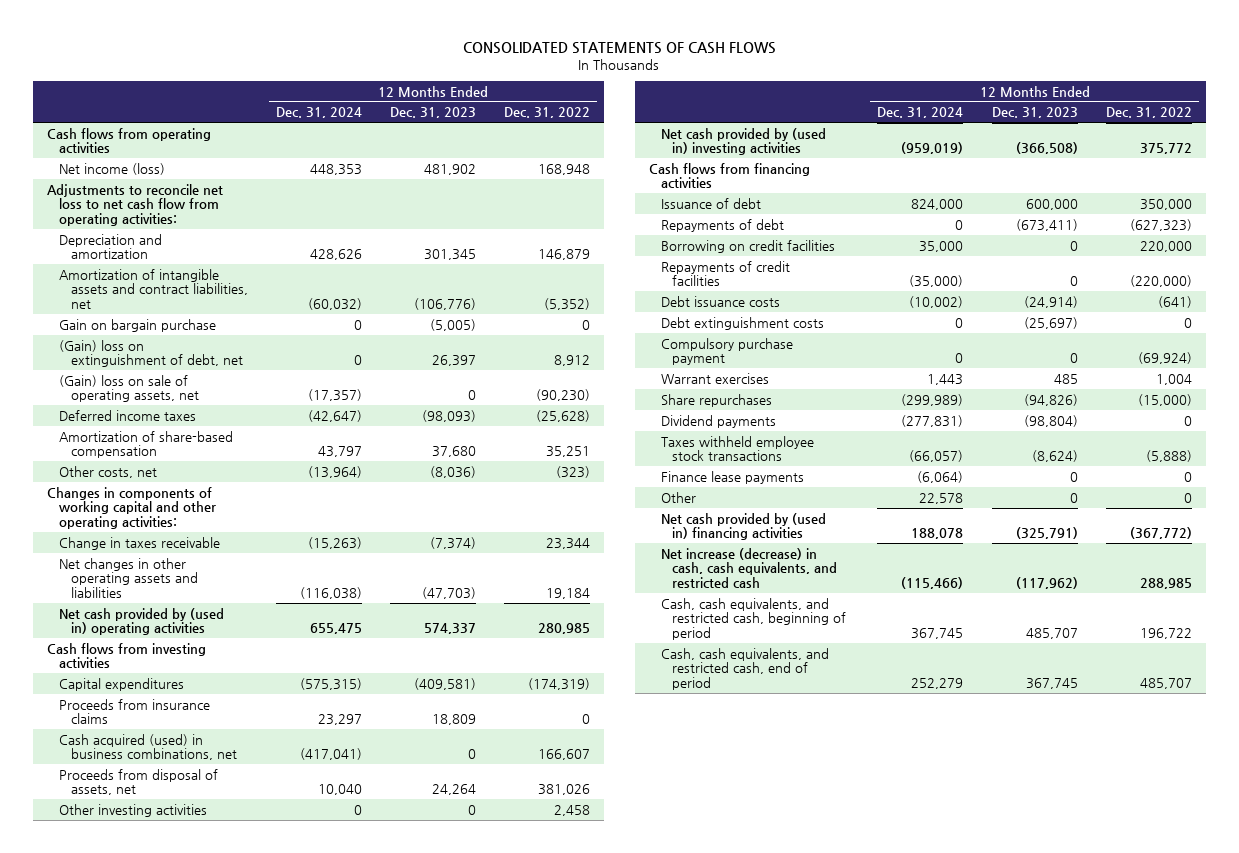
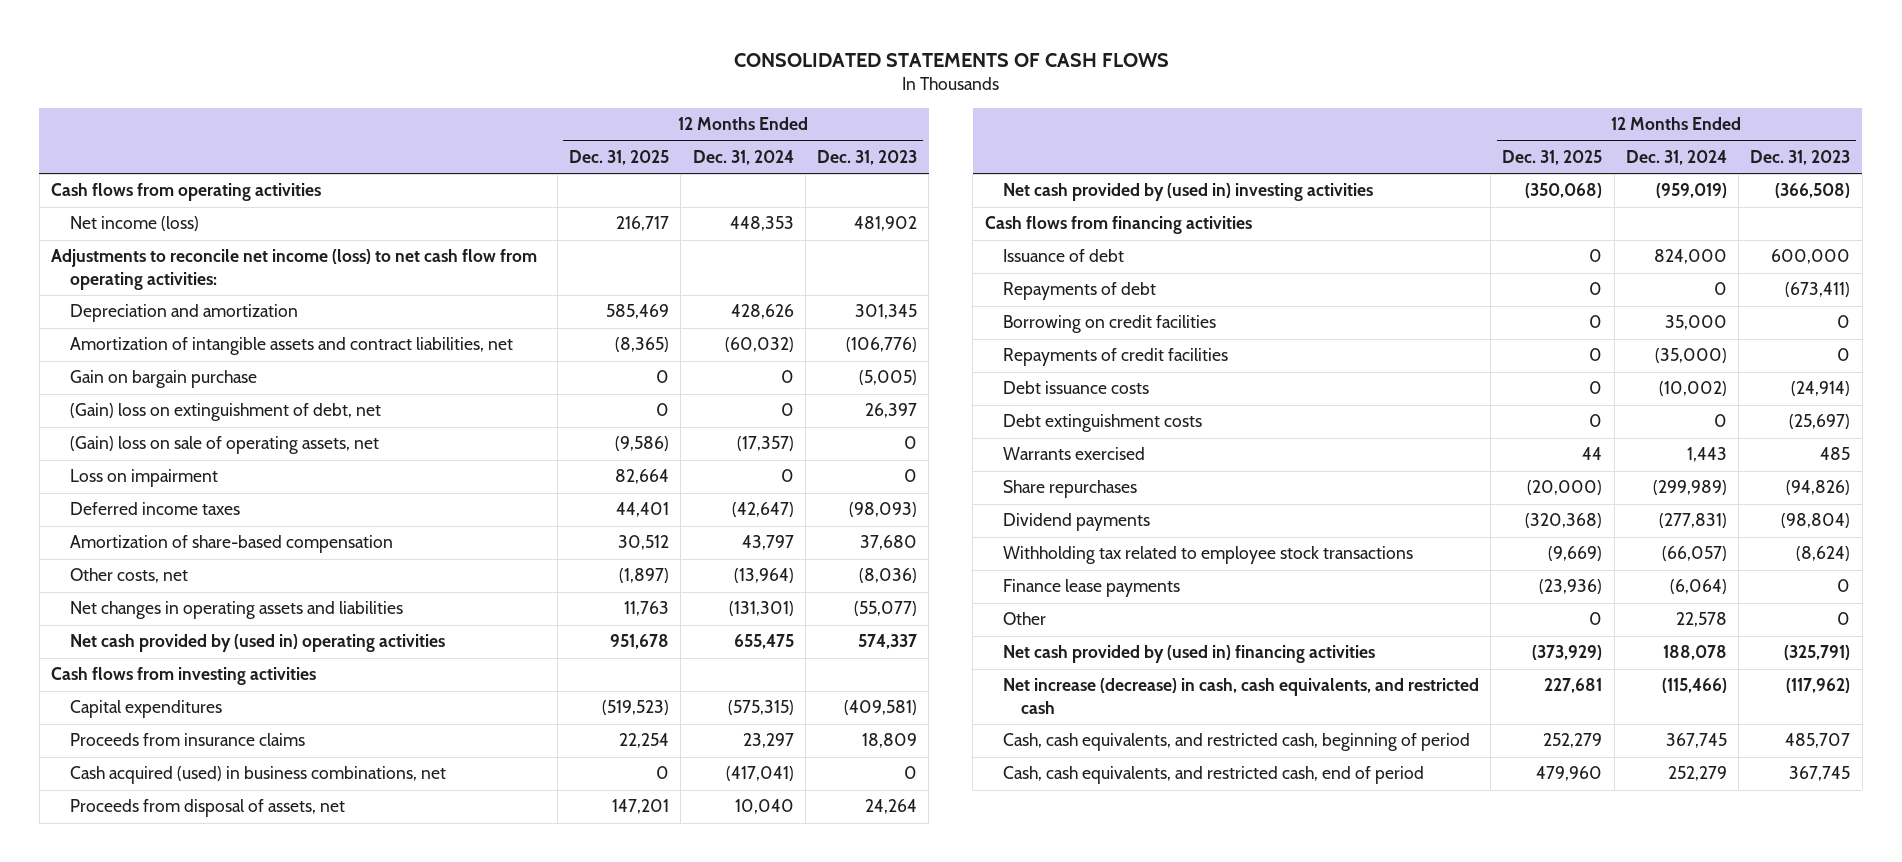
- | 12 Months Ended Dec. 31, 2024 | 12 Months Ended Dec. 31, 2023 | 12 Months Ended Dec. 31, 2022
+ | 12 Months Ended Dec. 31, 2025 | 12 Months Ended Dec. 31, 2024 | 12 Months Ended Dec. 31, 2023
- Adjustments to reconcile net loss to net cash flow from operating activities:
+ Adjustments to reconcile net income (loss) to net cash flow from operating activities:
+ Loss on impairment | 82,664 | 0 | 0
- Changes in components of working capital and other operating activities:
- Change in taxes receivable | (15,263) | (7,374) | 23,344
- Net changes in other operating assets and liabilities | (116,038) | (47,703) | 19,184
+ Net changes in operating assets and liabilities | 11,763 | (131,301) | (55,077)
- Other investing activities | 0 | 0 | 2,458
- Compulsory purchase payment | 0 | 0 | (69,924)
- Warrant exercises | 1,443 | 485 | 1,004
+ Warrants exercised | 44 | 1,443 | 485
- Taxes withheld employee stock transactions | (66,057) | (8,624) | (5,888)
+ Withholding tax related to employee stock transactions | (9,669) | (66,057) | (8,624)

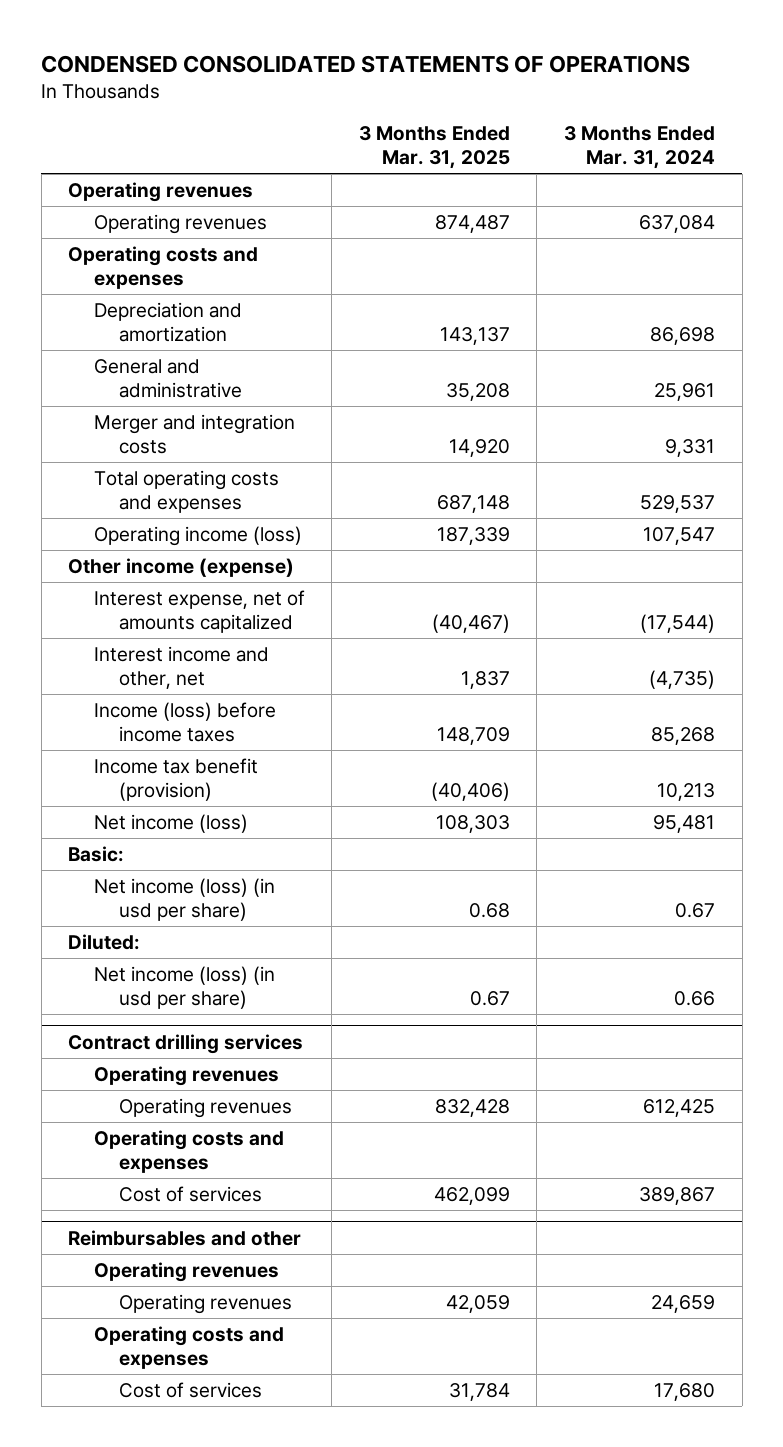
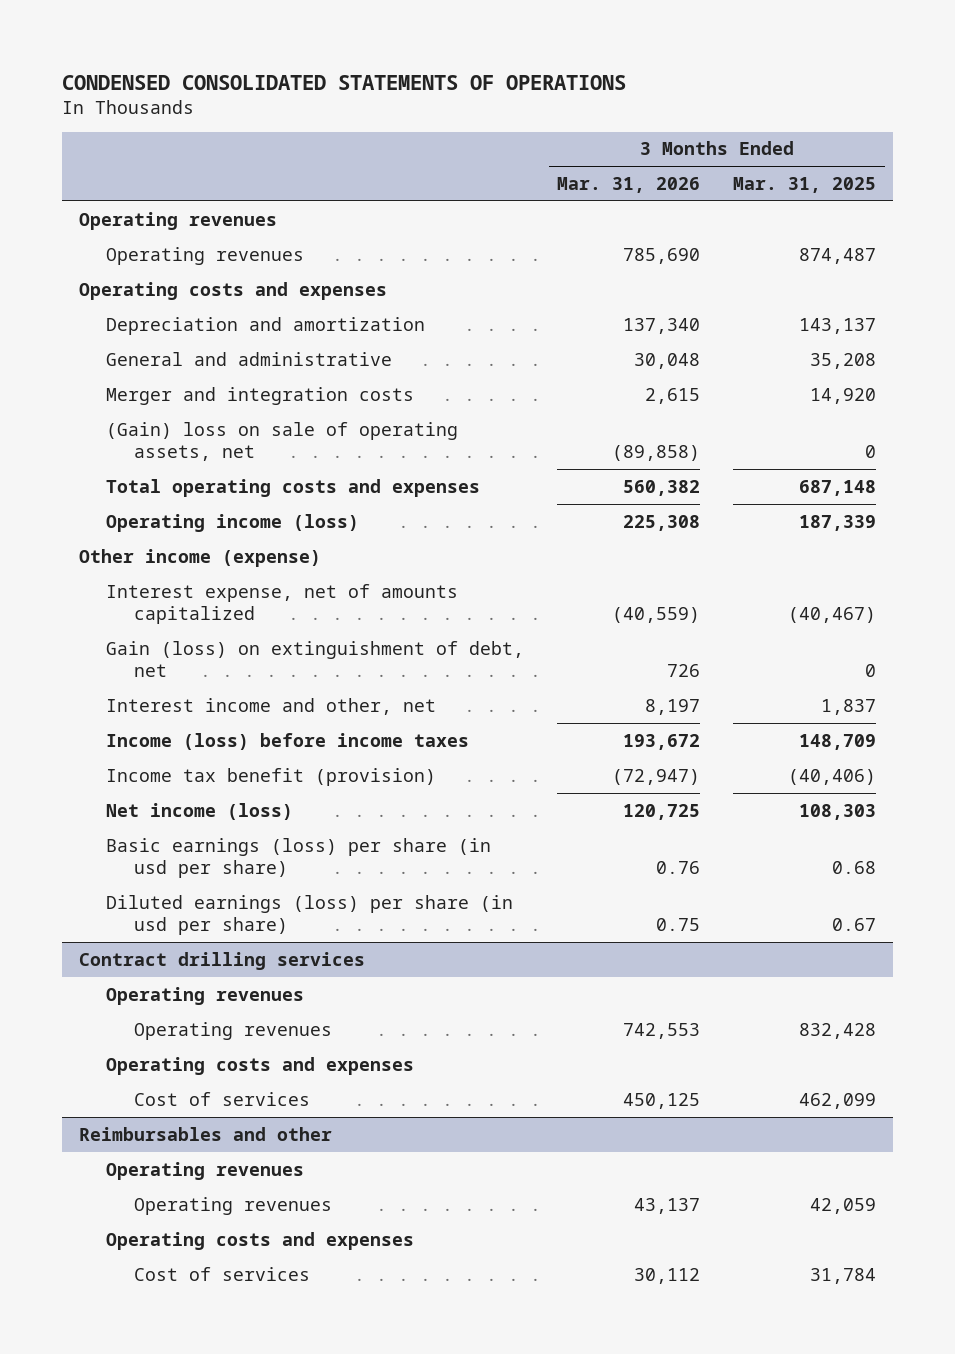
- | 3 Months Ended Mar. 31, 2025 | 3 Months Ended Mar. 31, 2024
+ | 3 Months Ended Mar. 31, 2026 | 3 Months Ended Mar. 31, 2025
+ (Gain) loss on sale of operating assets, net | (89,858) | 0
+ Gain (loss) on extinguishment of debt, net | 726 | 0
- Basic:
- Net income (loss) (in usd per share) | 0.68 | 0.67
- Diluted:
- Net income (loss) (in usd per share) | 0.67 | 0.66
+ Basic earnings (loss) per share (in usd per share) | 0.76 | 0.68
+ Diluted earnings (loss) per share (in usd per share) | 0.75 | 0.67

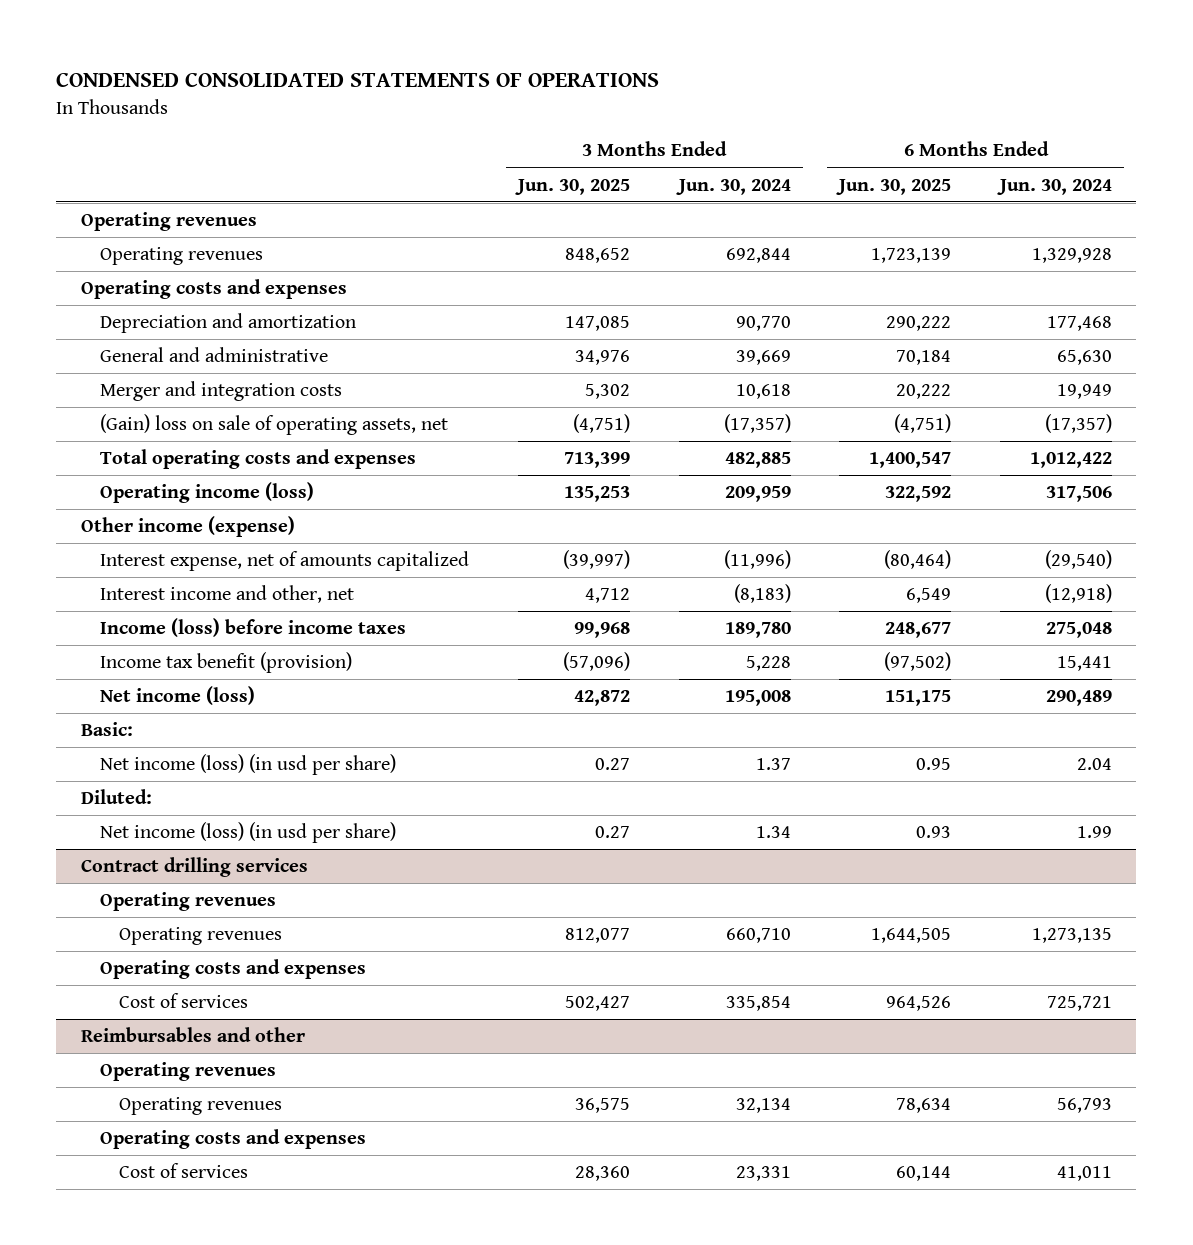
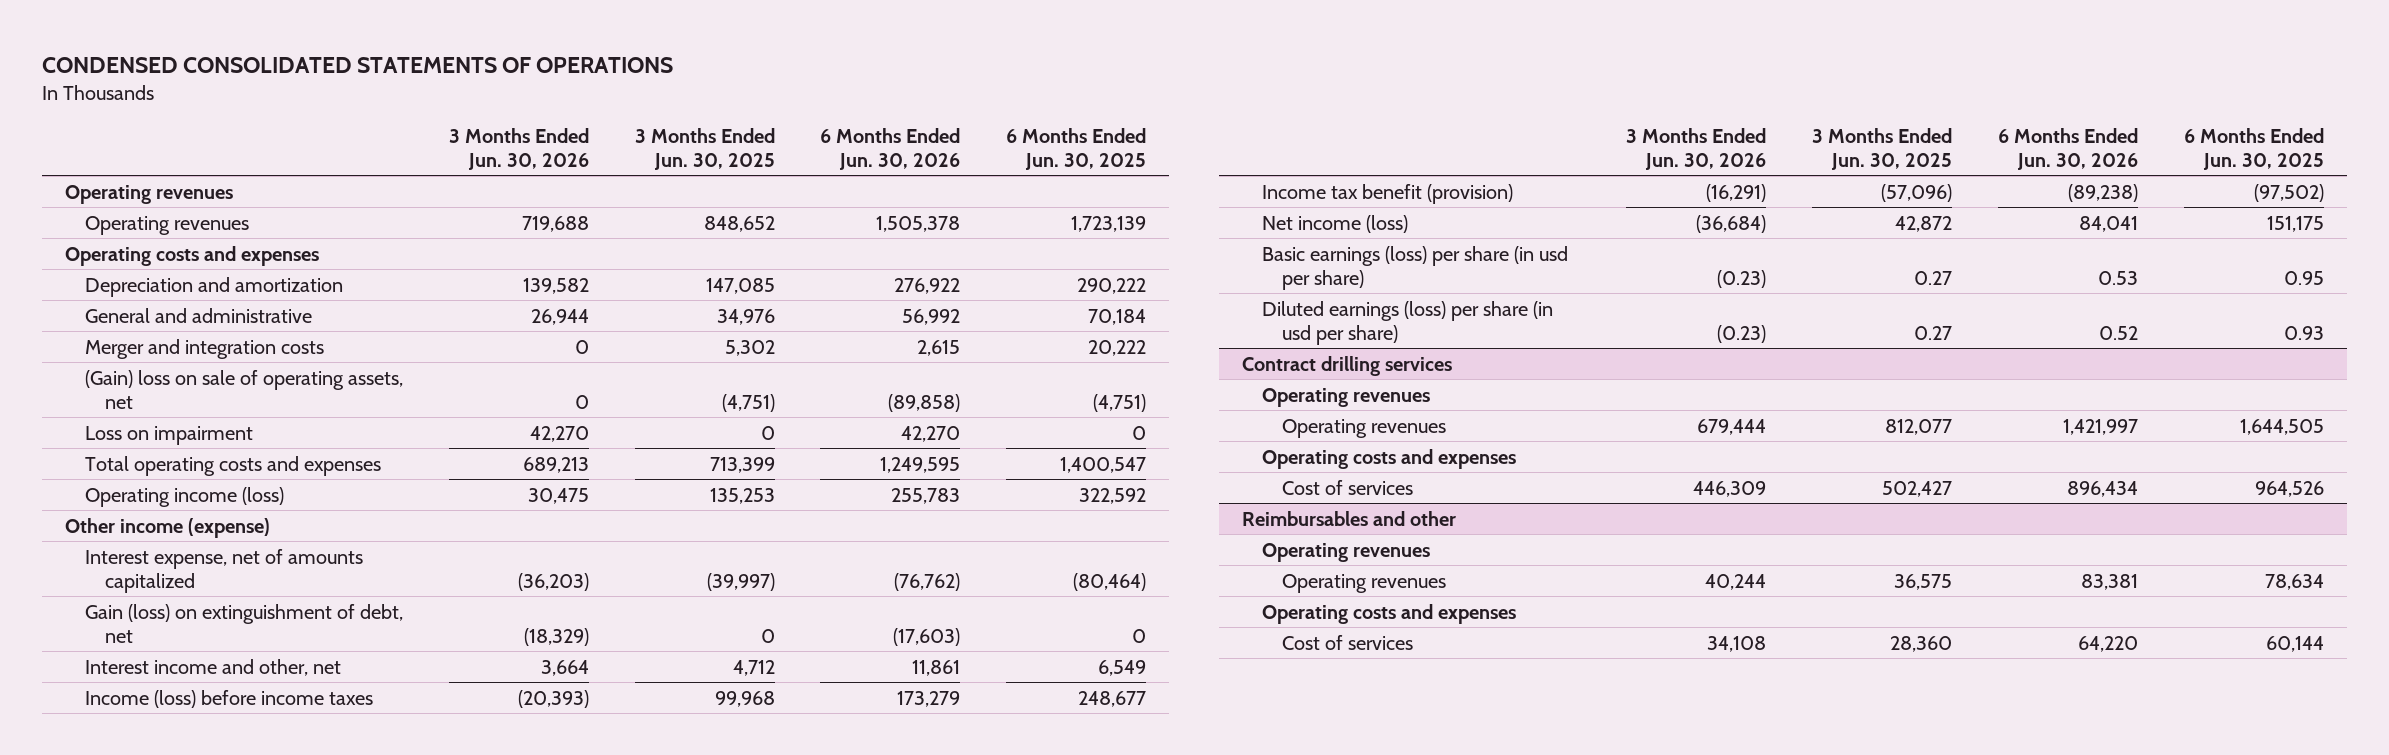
- | 3 Months Ended Jun. 30, 2025 | 3 Months Ended Jun. 30, 2024 | 6 Months Ended Jun. 30, 2025 | 6 Months Ended Jun. 30, 2024
+ | 3 Months Ended Jun. 30, 2026 | 3 Months Ended Jun. 30, 2025 | 6 Months Ended Jun. 30, 2026 | 6 Months Ended Jun. 30, 2025
+ Loss on impairment | 42,270 | 0 | 42,270 | 0
+ Gain (loss) on extinguishment of debt, net | (18,329) | 0 | (17,603) | 0
- Basic:
- Net income (loss) (in usd per share) | 0.27 | 1.37 | 0.95 | 2.04
- Diluted:
- Net income (loss) (in usd per share) | 0.27 | 1.34 | 0.93 | 1.99
+ Basic earnings (loss) per share (in usd per share) | (0.23) | 0.27 | 0.53 | 0.95
+ Diluted earnings (loss) per share (in usd per share) | (0.23) | 0.27 | 0.52 | 0.93

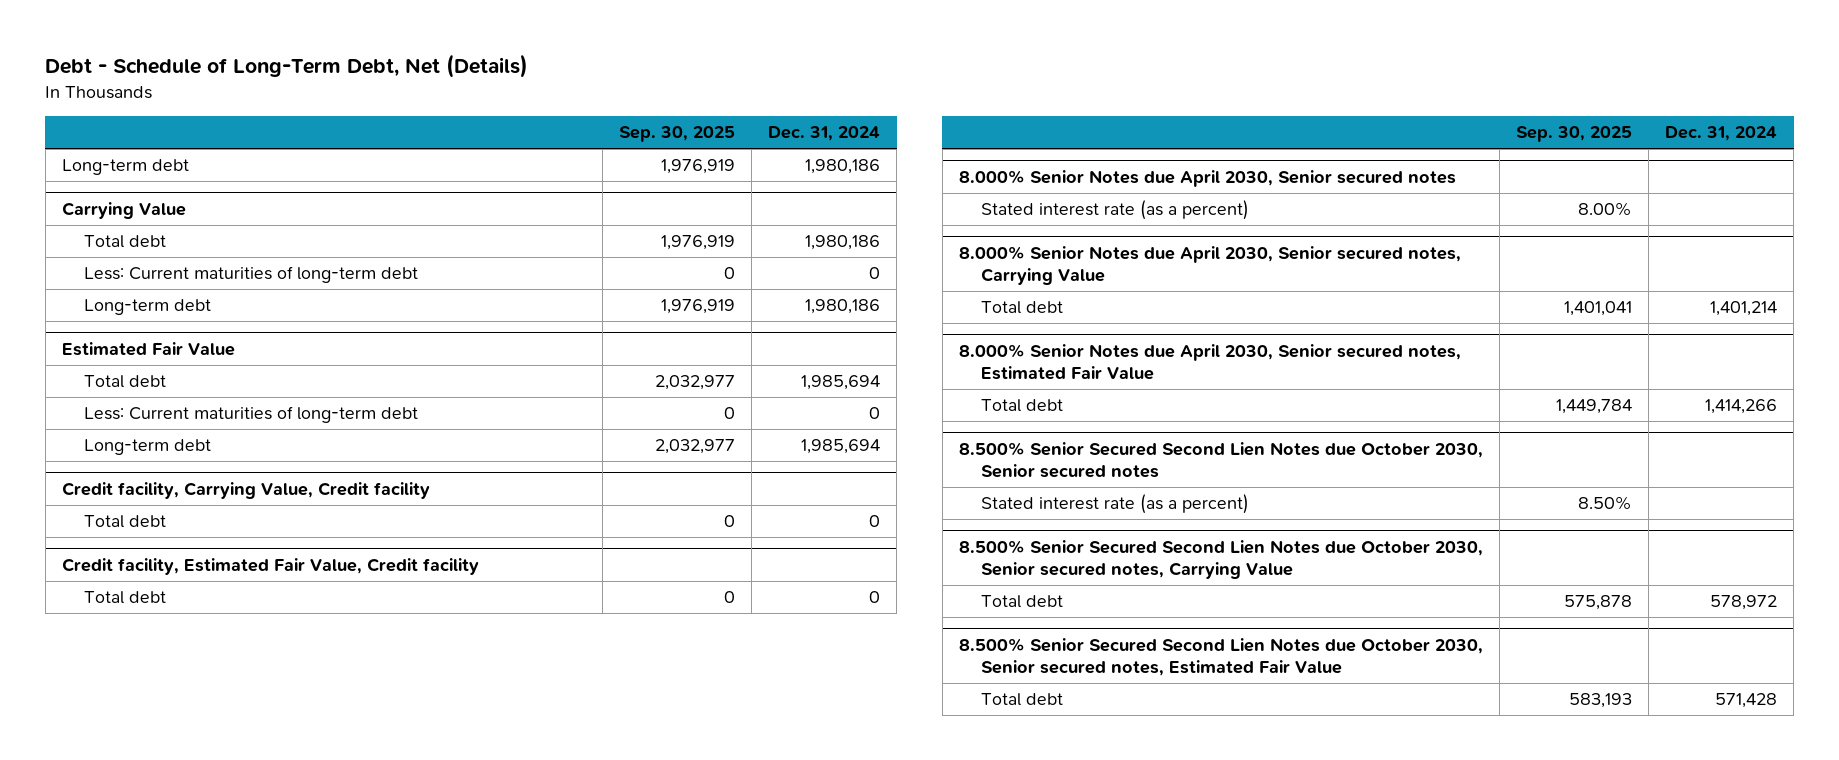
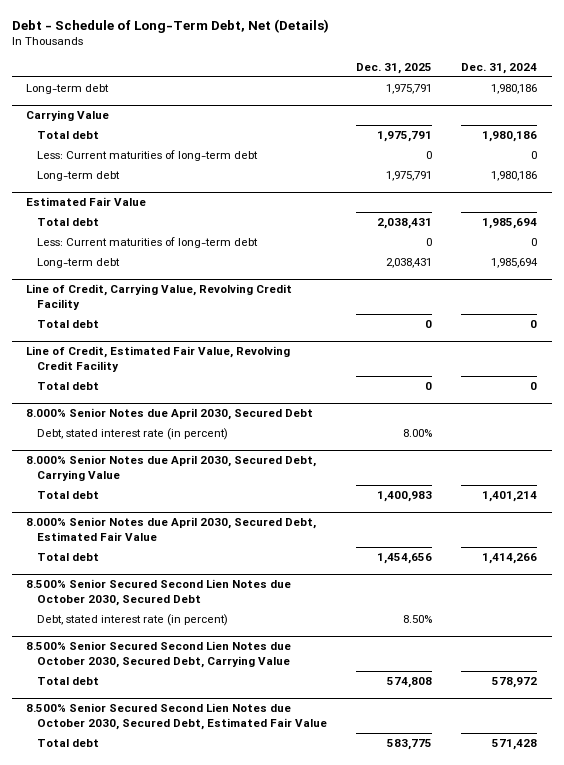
- | Sep. 30, 2025 | Dec. 31, 2024
+ | Dec. 31, 2025 | Dec. 31, 2024
- Credit facility, Carrying Value, Credit facility
+ Line of Credit, Carrying Value, Revolving Credit Facility
- Credit facility, Estimated Fair Value, Credit facility
+ Line of Credit, Estimated Fair Value, Revolving Credit Facility
- 8.000% Senior Notes due April 2030, Senior secured notes
- Stated interest rate (as a percent) | 8.00% |
- 8.000% Senior Notes due April 2030, Senior secured notes, Carrying Value
+ 8.000% Senior Notes due April 2030, Secured Debt
+ Debt, stated interest rate (in percent) | 8.00% |
+ 8.000% Senior Notes due April 2030, Secured Debt, Carrying Value
- 8.000% Senior Notes due April 2030, Senior secured notes, Estimated Fair Value
+ 8.000% Senior Notes due April 2030, Secured Debt, Estimated Fair Value
- 8.500% Senior Secured Second Lien Notes due October 2030, Senior secured notes
- Stated interest rate (as a percent) | 8.50% |
- 8.500% Senior Secured Second Lien Notes due October 2030, Senior secured notes, Carrying Value
+ 8.500% Senior Secured Second Lien Notes due October 2030, Secured Debt
+ Debt, stated interest rate (in percent) | 8.50% |
+ 8.500% Senior Secured Second Lien Notes due October 2030, Secured Debt, Carrying Value
- 8.500% Senior Secured Second Lien Notes due October 2030, Senior secured notes, Estimated Fair Value
+ 8.500% Senior Secured Second Lien Notes due October 2030, Secured Debt, Estimated Fair Value

